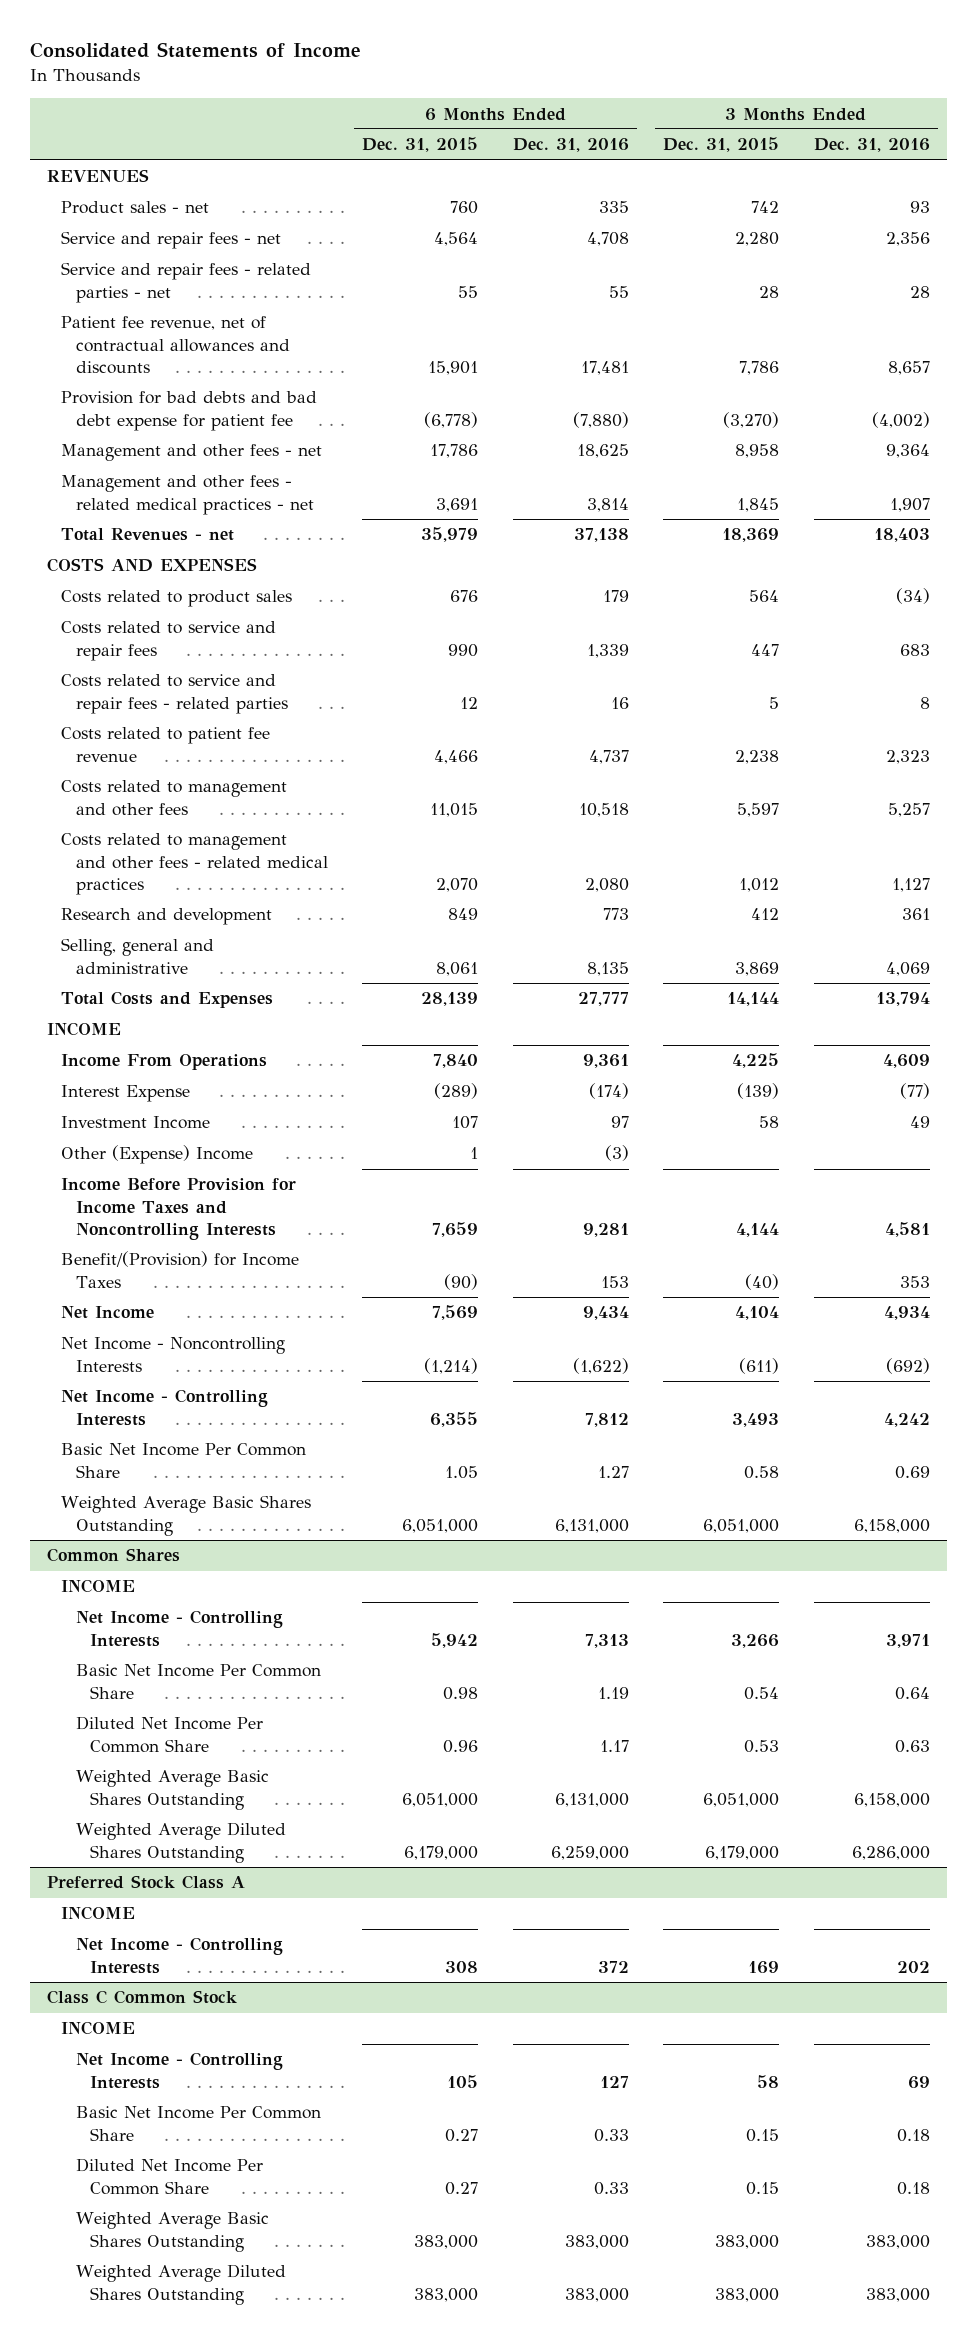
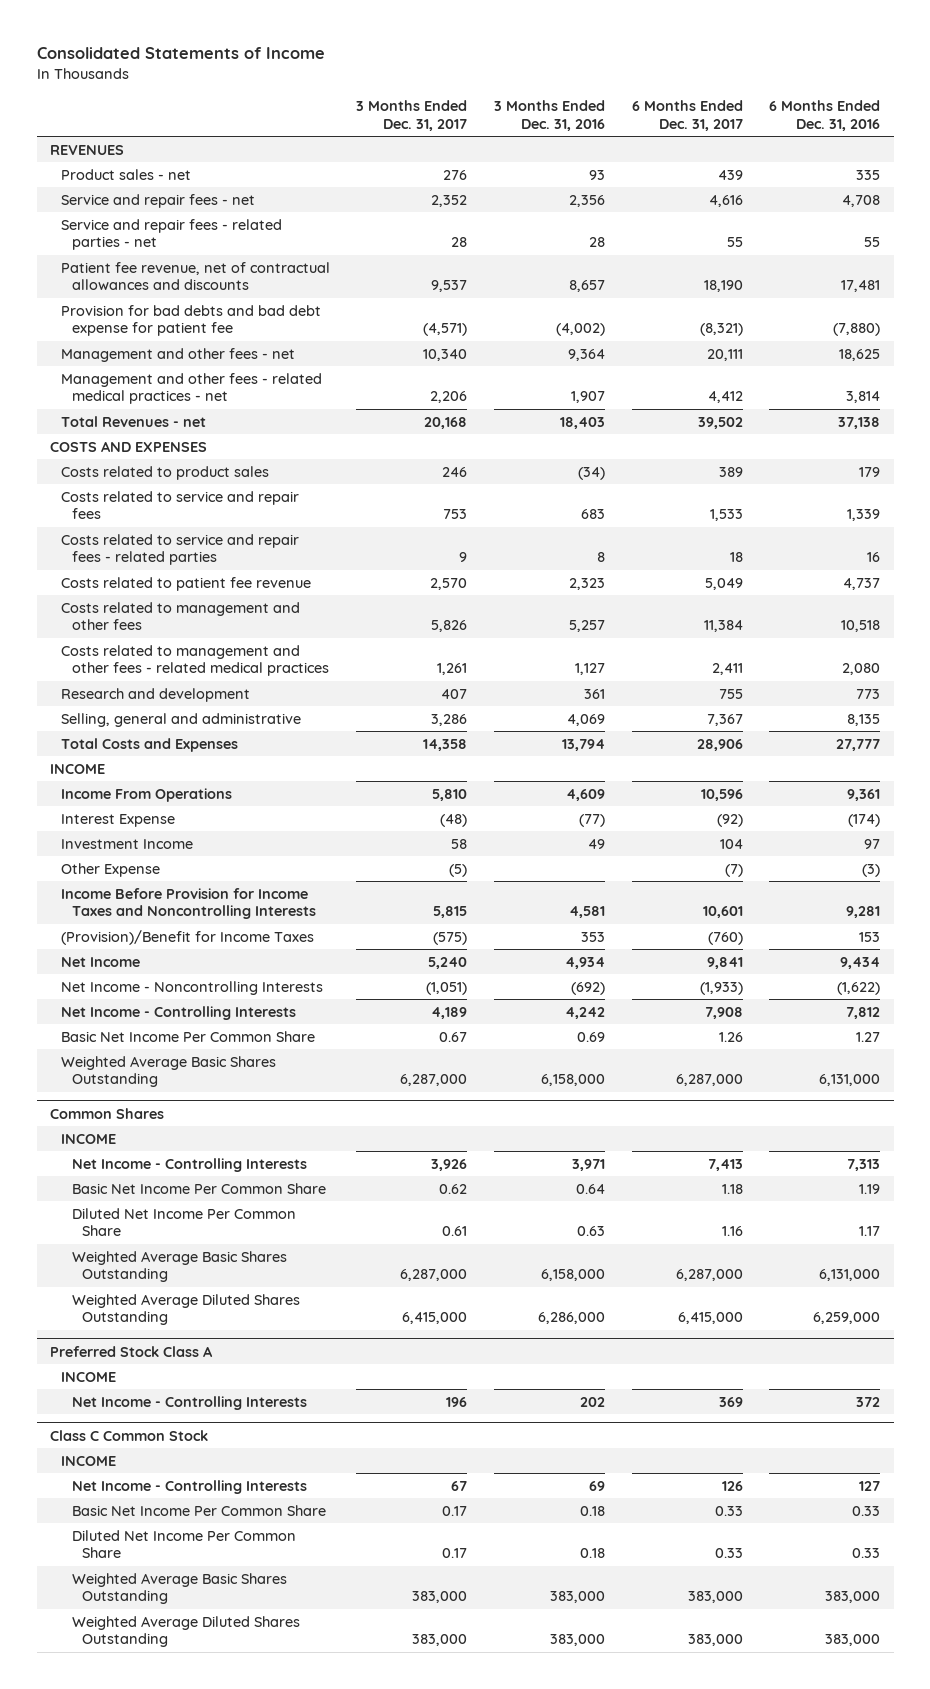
- | 6 Months Ended Dec. 31, 2015 | 6 Months Ended Dec. 31, 2016 | 3 Months Ended Dec. 31, 2015 | 3 Months Ended Dec. 31, 2016
+ | 3 Months Ended Dec. 31, 2017 | 3 Months Ended Dec. 31, 2016 | 6 Months Ended Dec. 31, 2017 | 6 Months Ended Dec. 31, 2016
- Other (Expense) Income | 1 | (3) | |
+ Other Expense | (5) | | (7) | (3)
- Benefit/(Provision) for Income Taxes | (90) | 153 | (40) | 353
+ (Provision)/Benefit for Income Taxes | (575) | 353 | (760) | 153

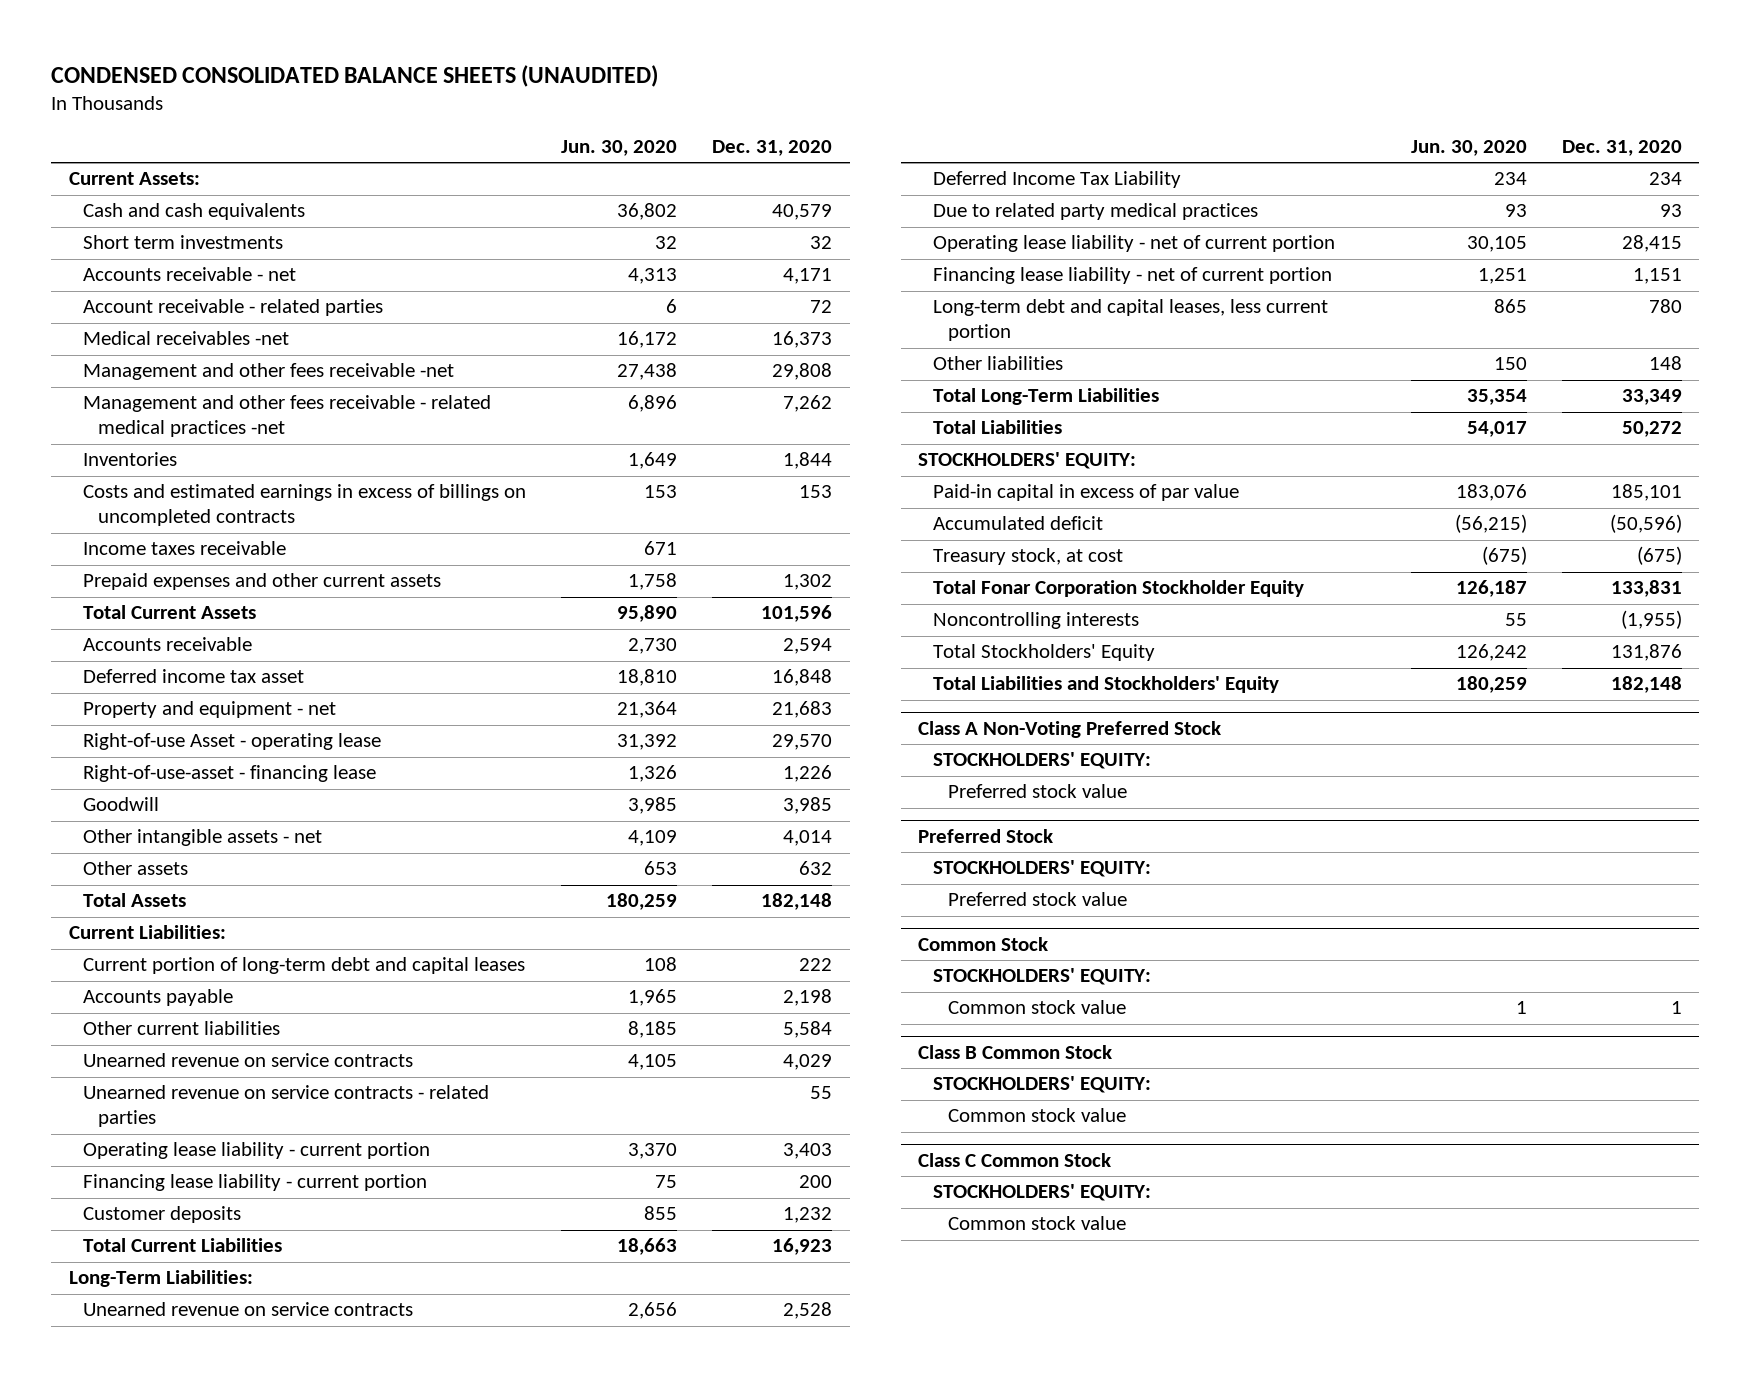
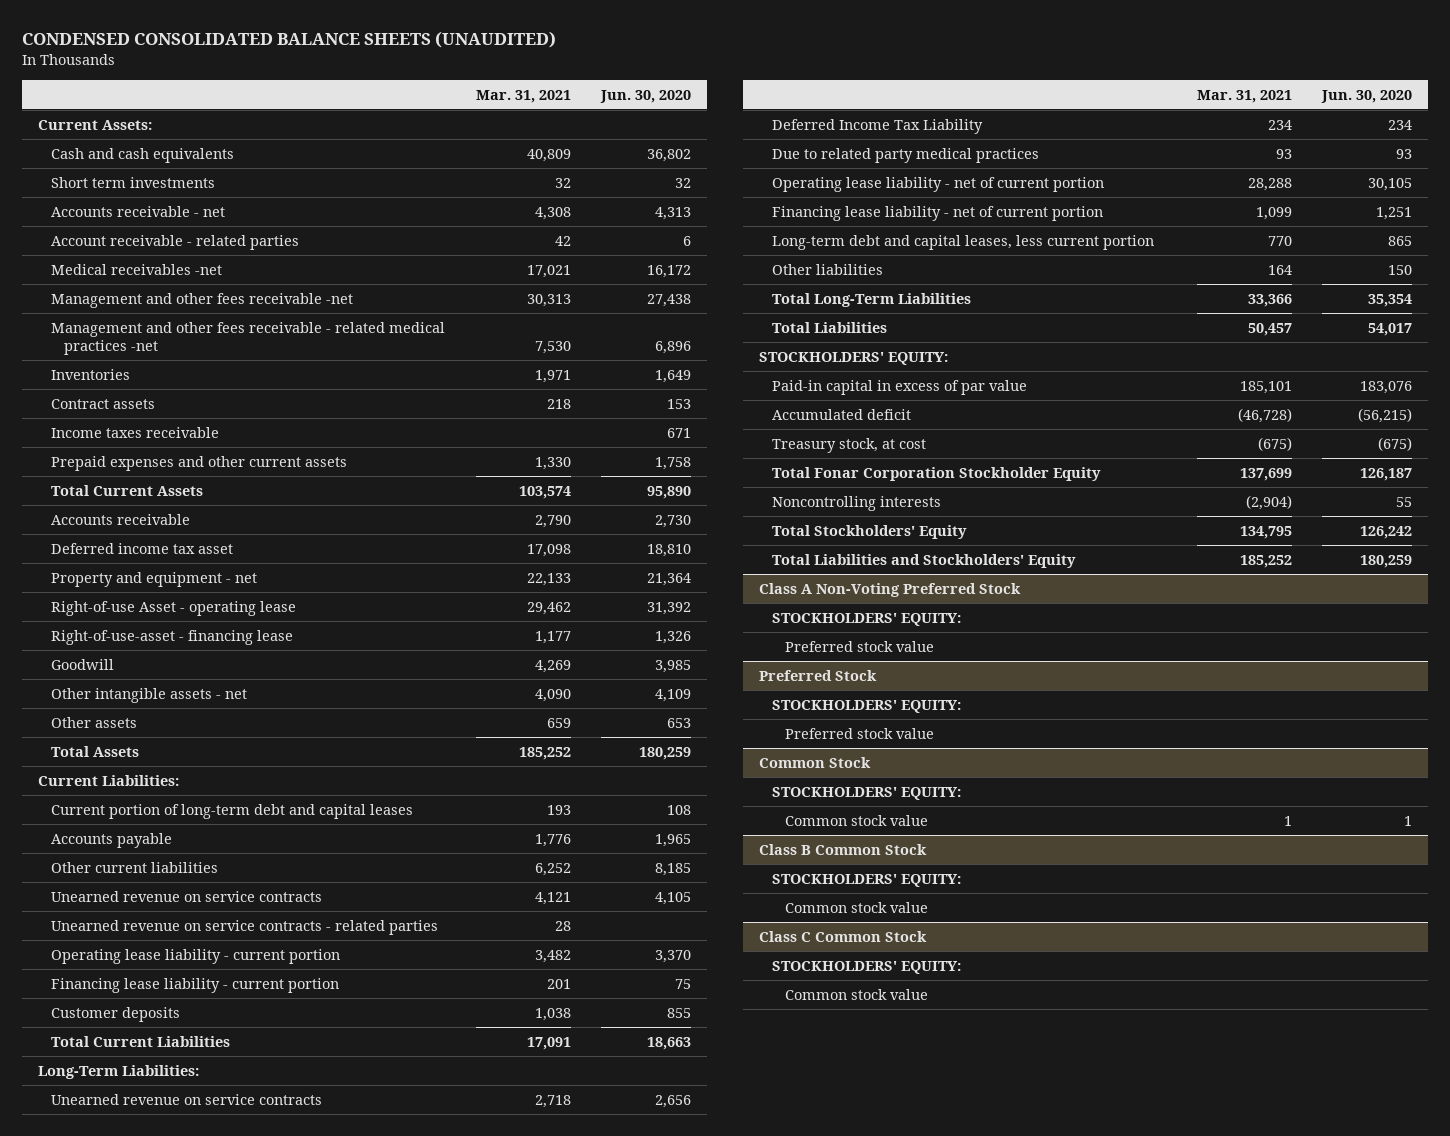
- | Jun. 30, 2020 | Dec. 31, 2020
+ | Mar. 31, 2021 | Jun. 30, 2020
- Costs and estimated earnings in excess of billings on uncompleted contracts | 153 | 153
+ Contract assets | 218 | 153

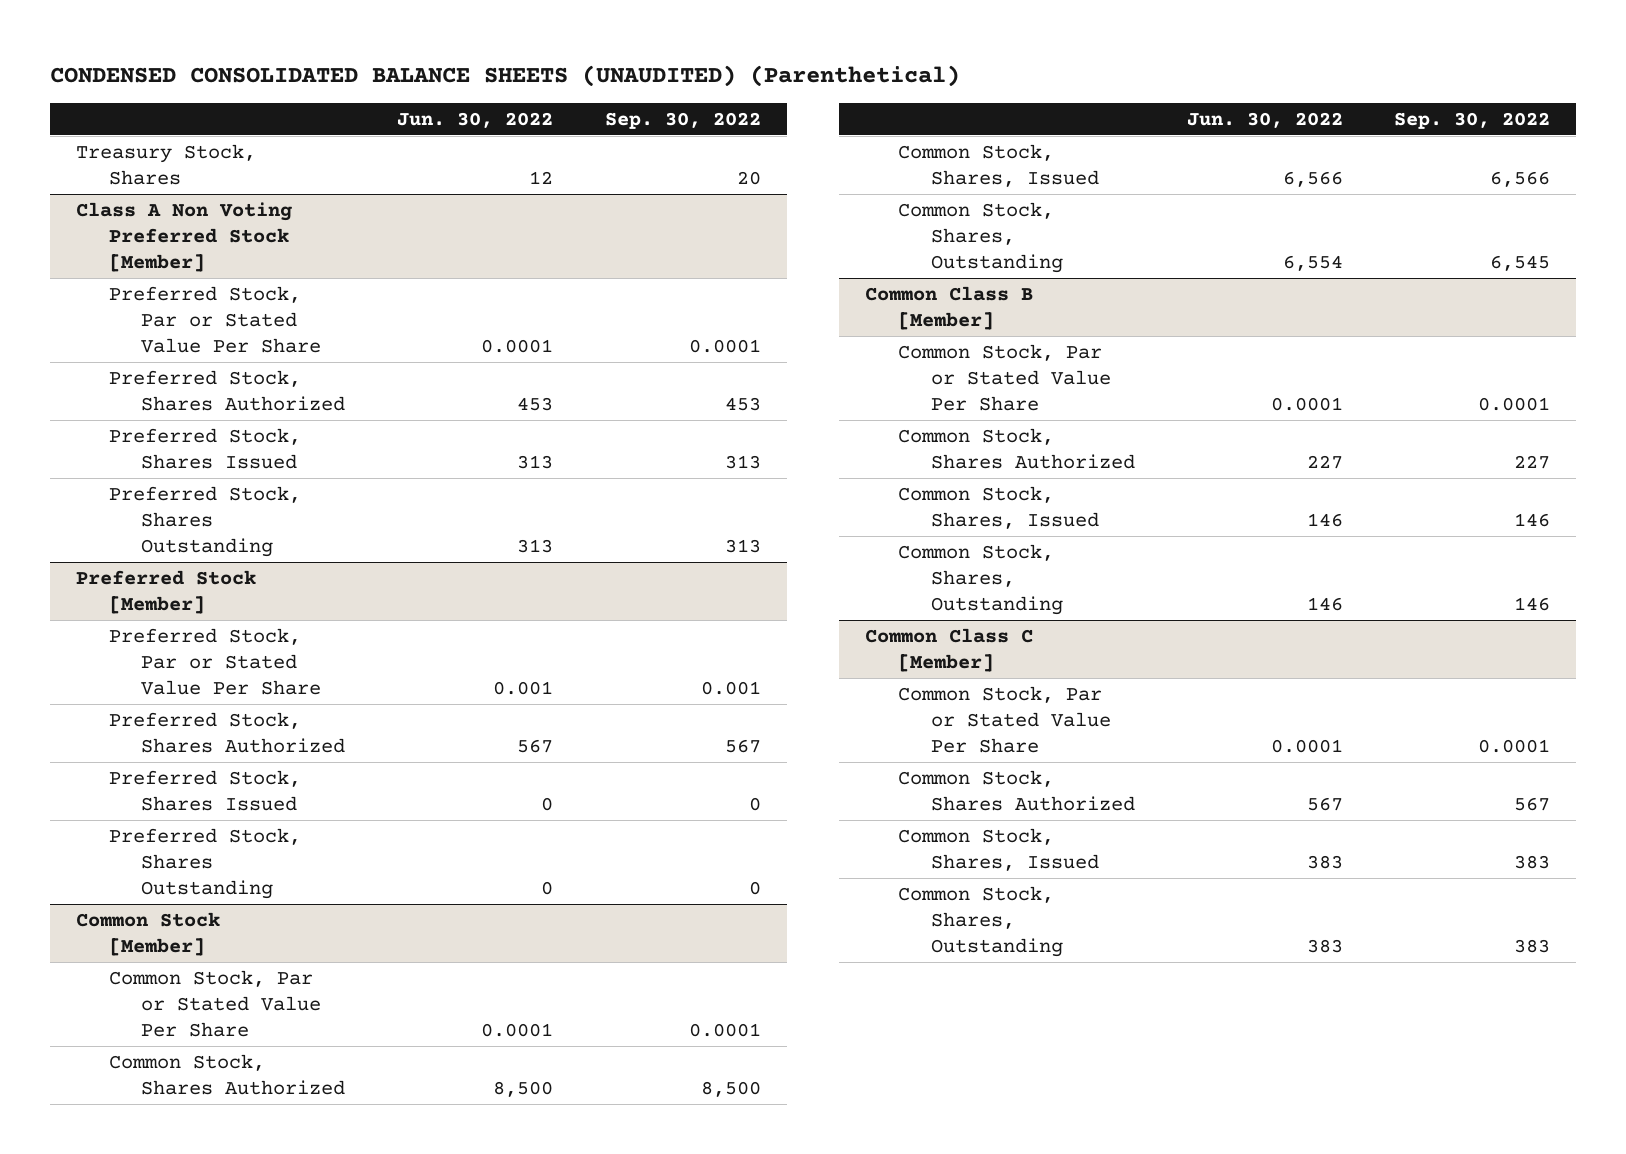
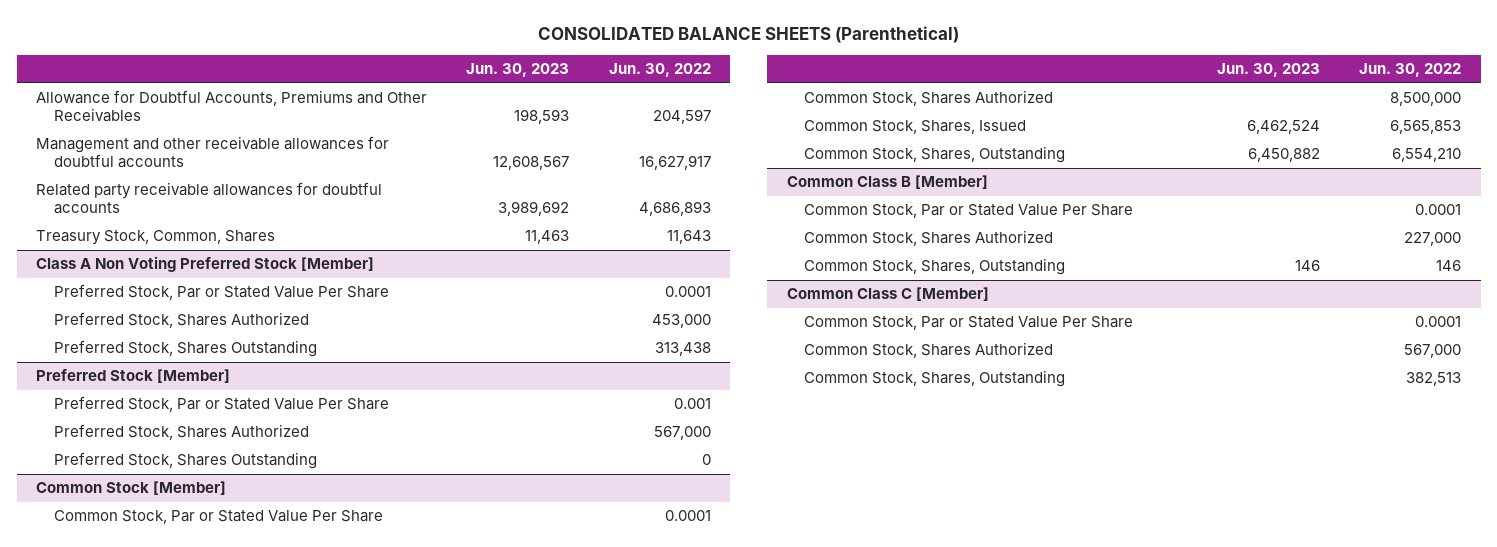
- CONDENSED CONSOLIDATED BALANCE SHEETS (UNAUDITED) (Parenthetical)
+ CONSOLIDATED BALANCE SHEETS (Parenthetical)
- | Jun. 30, 2022 | Sep. 30, 2022
+ | Jun. 30, 2023 | Jun. 30, 2022
- Treasury Stock, Shares | 12 | 20
+ Allowance for Doubtful Accounts, Premiums and Other Receivables | 198,593 | 204,597
+ Management and other receivable allowances for doubtful accounts | 12,608,567 | 16,627,917
+ Related party receivable allowances for doubtful accounts | 3,989,692 | 4,686,893
+ Treasury Stock, Common, Shares | 11,463 | 11,643
@ Class A Non Voting Preferred Stock [Member]
- Preferred Stock, Shares Authorized | 453 | 453
- Preferred Stock, Shares Issued | 313 | 313
- Preferred Stock, Shares Outstanding | 313 | 313
+ Preferred Stock, Shares Authorized | | 453,000
+ Preferred Stock, Shares Outstanding | | 313,438
@ Preferred Stock [Member]
- Preferred Stock, Shares Authorized | 567 | 567
- Preferred Stock, Shares Issued | 0 | 0
+ Preferred Stock, Shares Authorized | | 567,000
@ Common Stock [Member]
- Common Stock, Shares Authorized | 8,500 | 8,500
- Common Stock, Shares, Issued | 6,566 | 6,566
- Common Stock, Shares, Outstanding | 6,554 | 6,545
+ Common Stock, Shares Authorized | | 8,500,000
+ Common Stock, Shares, Issued | 6,462,524 | 6,565,853
+ Common Stock, Shares, Outstanding | 6,450,882 | 6,554,210
@ Common Class B [Member]
- Common Stock, Shares Authorized | 227 | 227
- Common Stock, Shares, Issued | 146 | 146
+ Common Stock, Shares Authorized | | 227,000
@ Common Class C [Member]
- Common Stock, Shares Authorized | 567 | 567
- Common Stock, Shares, Issued | 383 | 383
- Common Stock, Shares, Outstanding | 383 | 383
+ Common Stock, Shares Authorized | | 567,000
+ Common Stock, Shares, Outstanding | | 382,513

